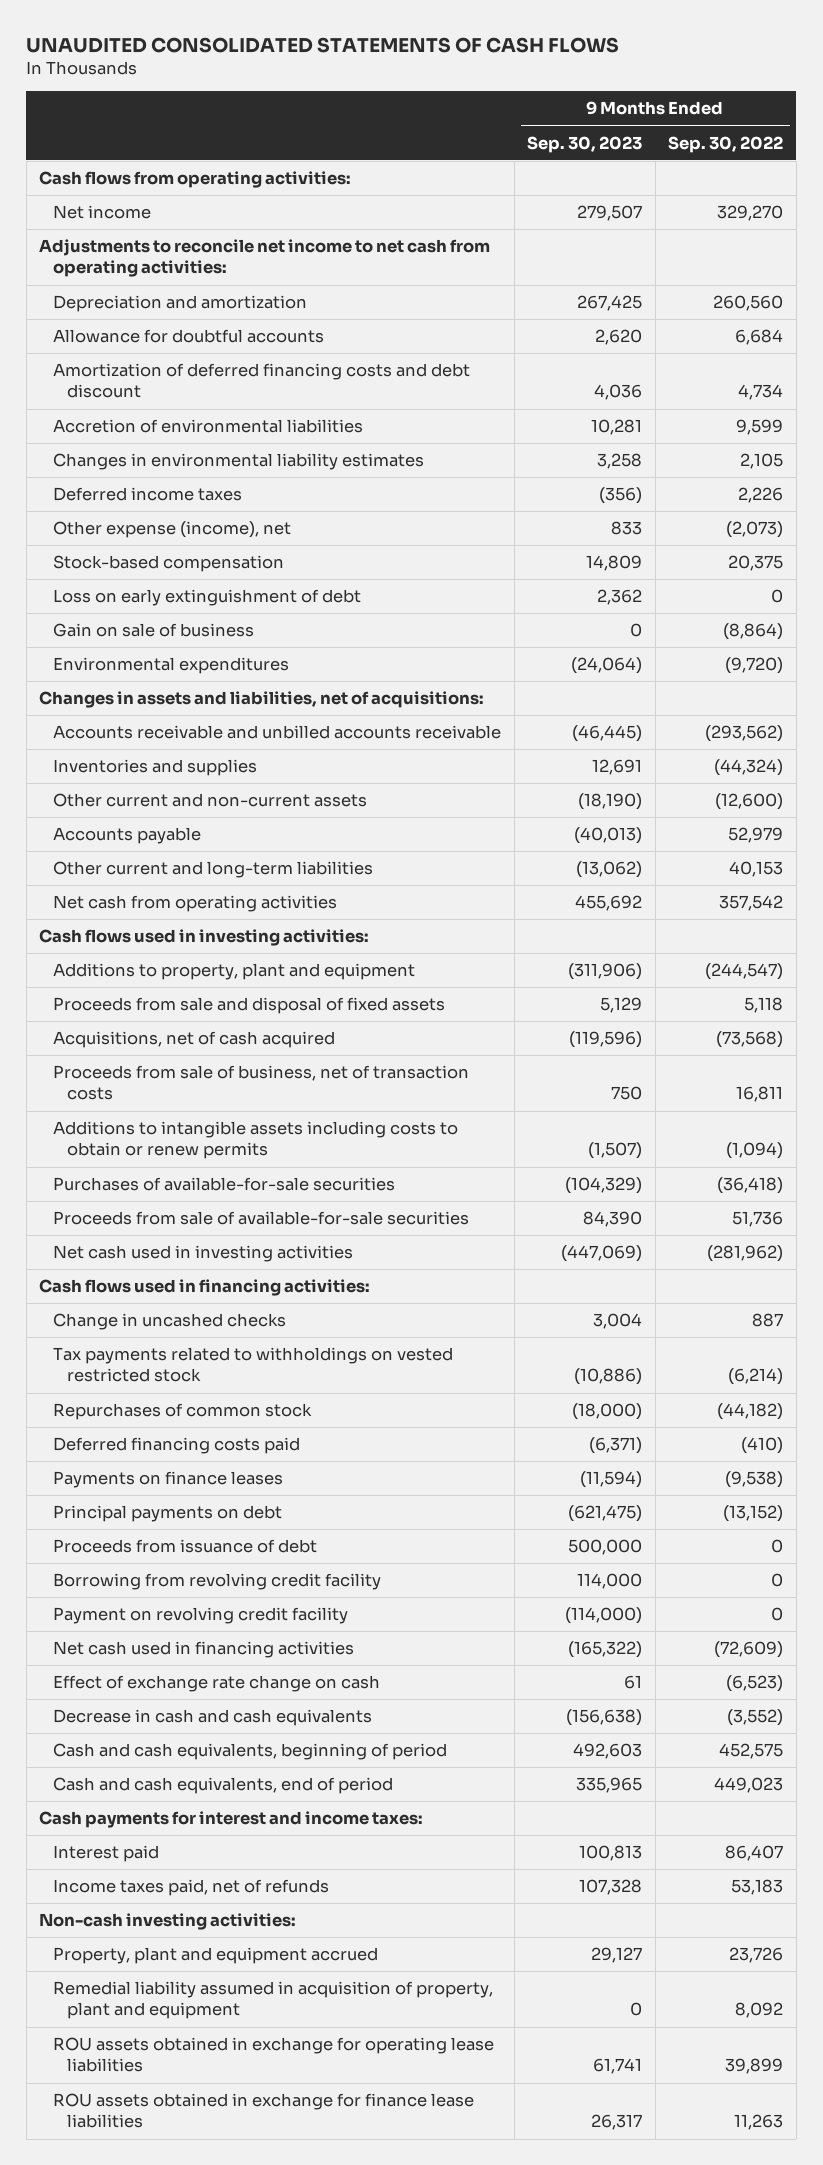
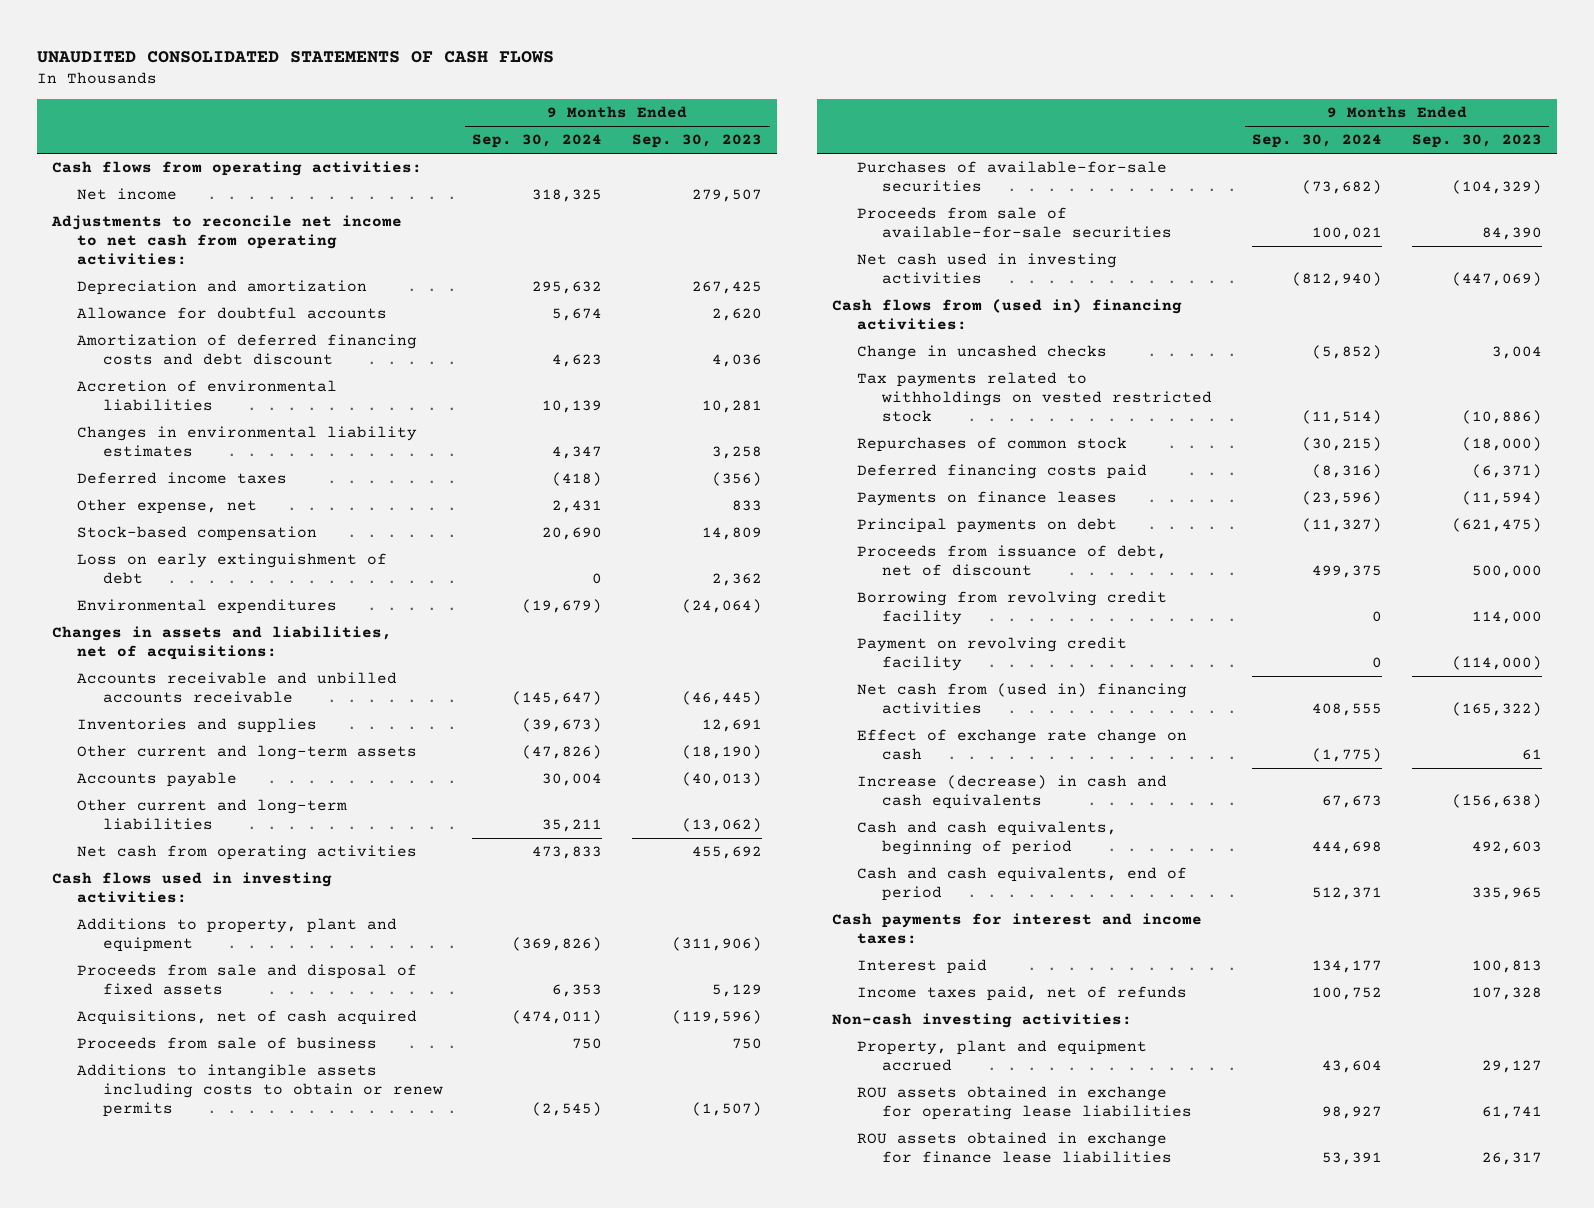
- | 9 Months Ended Sep. 30, 2023 | 9 Months Ended Sep. 30, 2022
+ | 9 Months Ended Sep. 30, 2024 | 9 Months Ended Sep. 30, 2023
- Other expense (income), net | 833 | (2,073)
+ Other expense, net | 2,431 | 833
- Gain on sale of business | 0 | (8,864)
- Other current and non-current assets | (18,190) | (12,600)
+ Other current and long-term assets | (47,826) | (18,190)
- Proceeds from sale of business, net of transaction costs | 750 | 16,811
+ Proceeds from sale of business | 750 | 750
- Cash flows used in financing activities:
+ Cash flows from (used in) financing activities:
- Proceeds from issuance of debt | 500,000 | 0
+ Proceeds from issuance of debt, net of discount | 499,375 | 500,000
- Net cash used in financing activities | (165,322) | (72,609)
+ Net cash from (used in) financing activities | 408,555 | (165,322)
- Decrease in cash and cash equivalents | (156,638) | (3,552)
+ Increase (decrease) in cash and cash equivalents | 67,673 | (156,638)
- Remedial liability assumed in acquisition of property, plant and equipment | 0 | 8,092

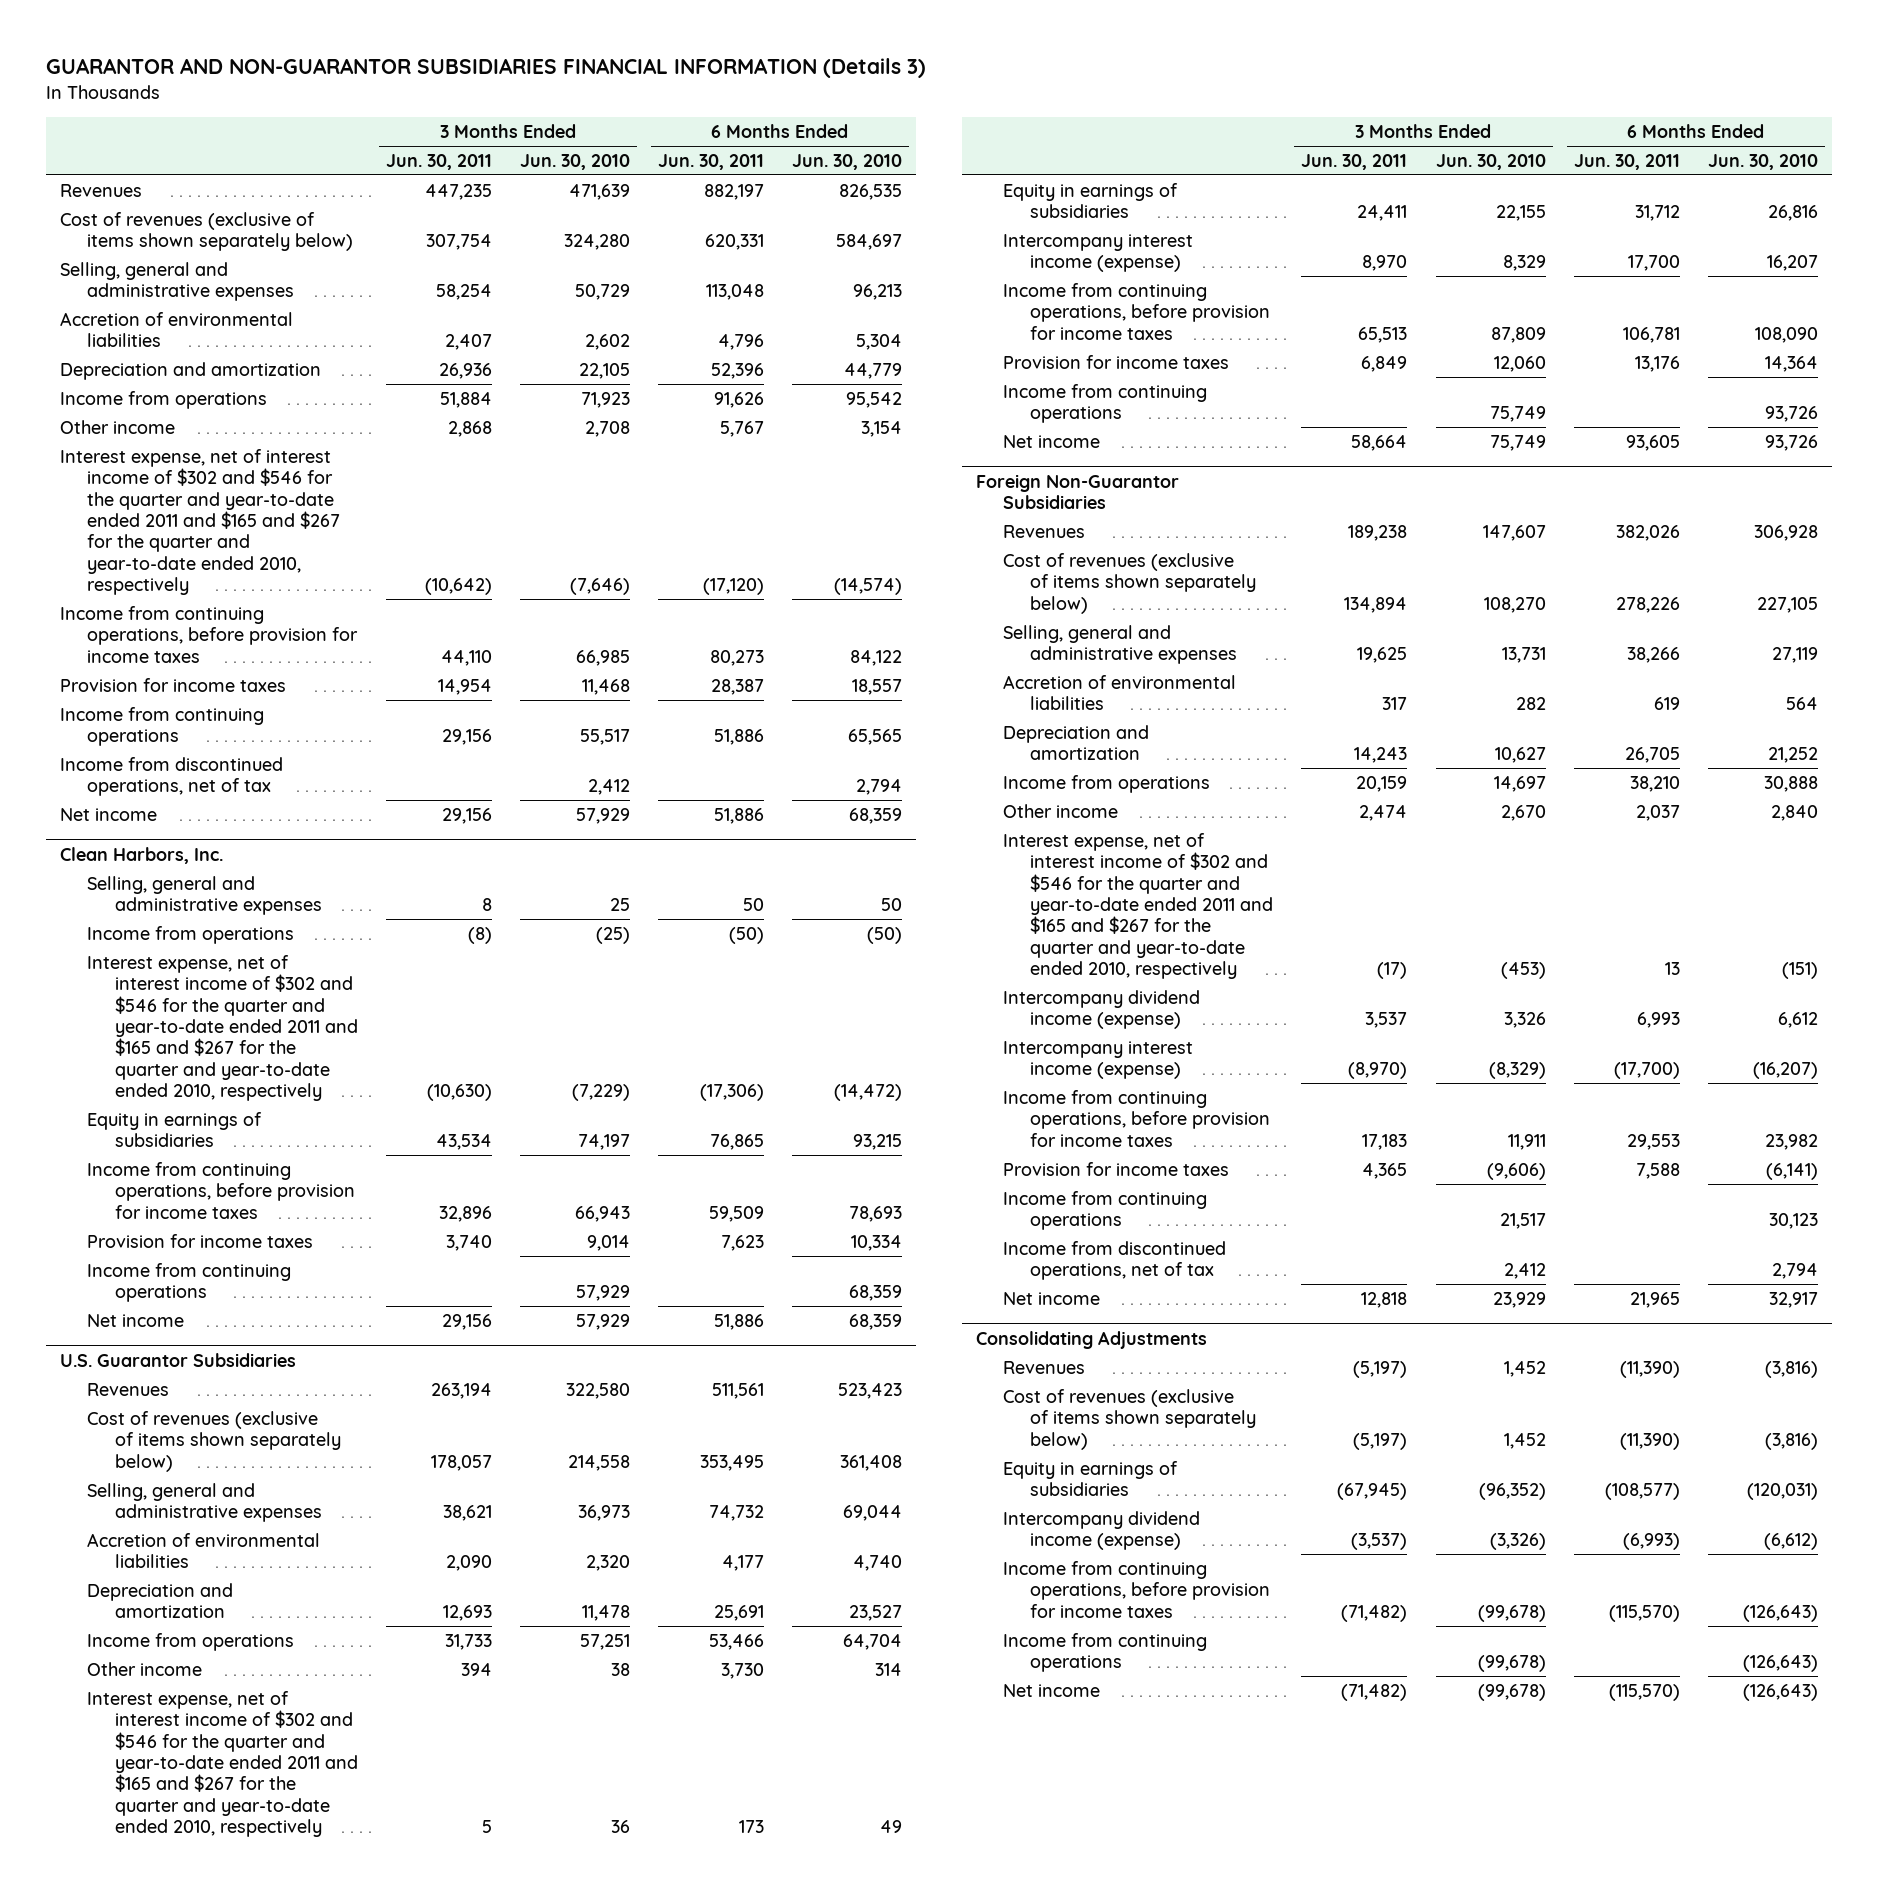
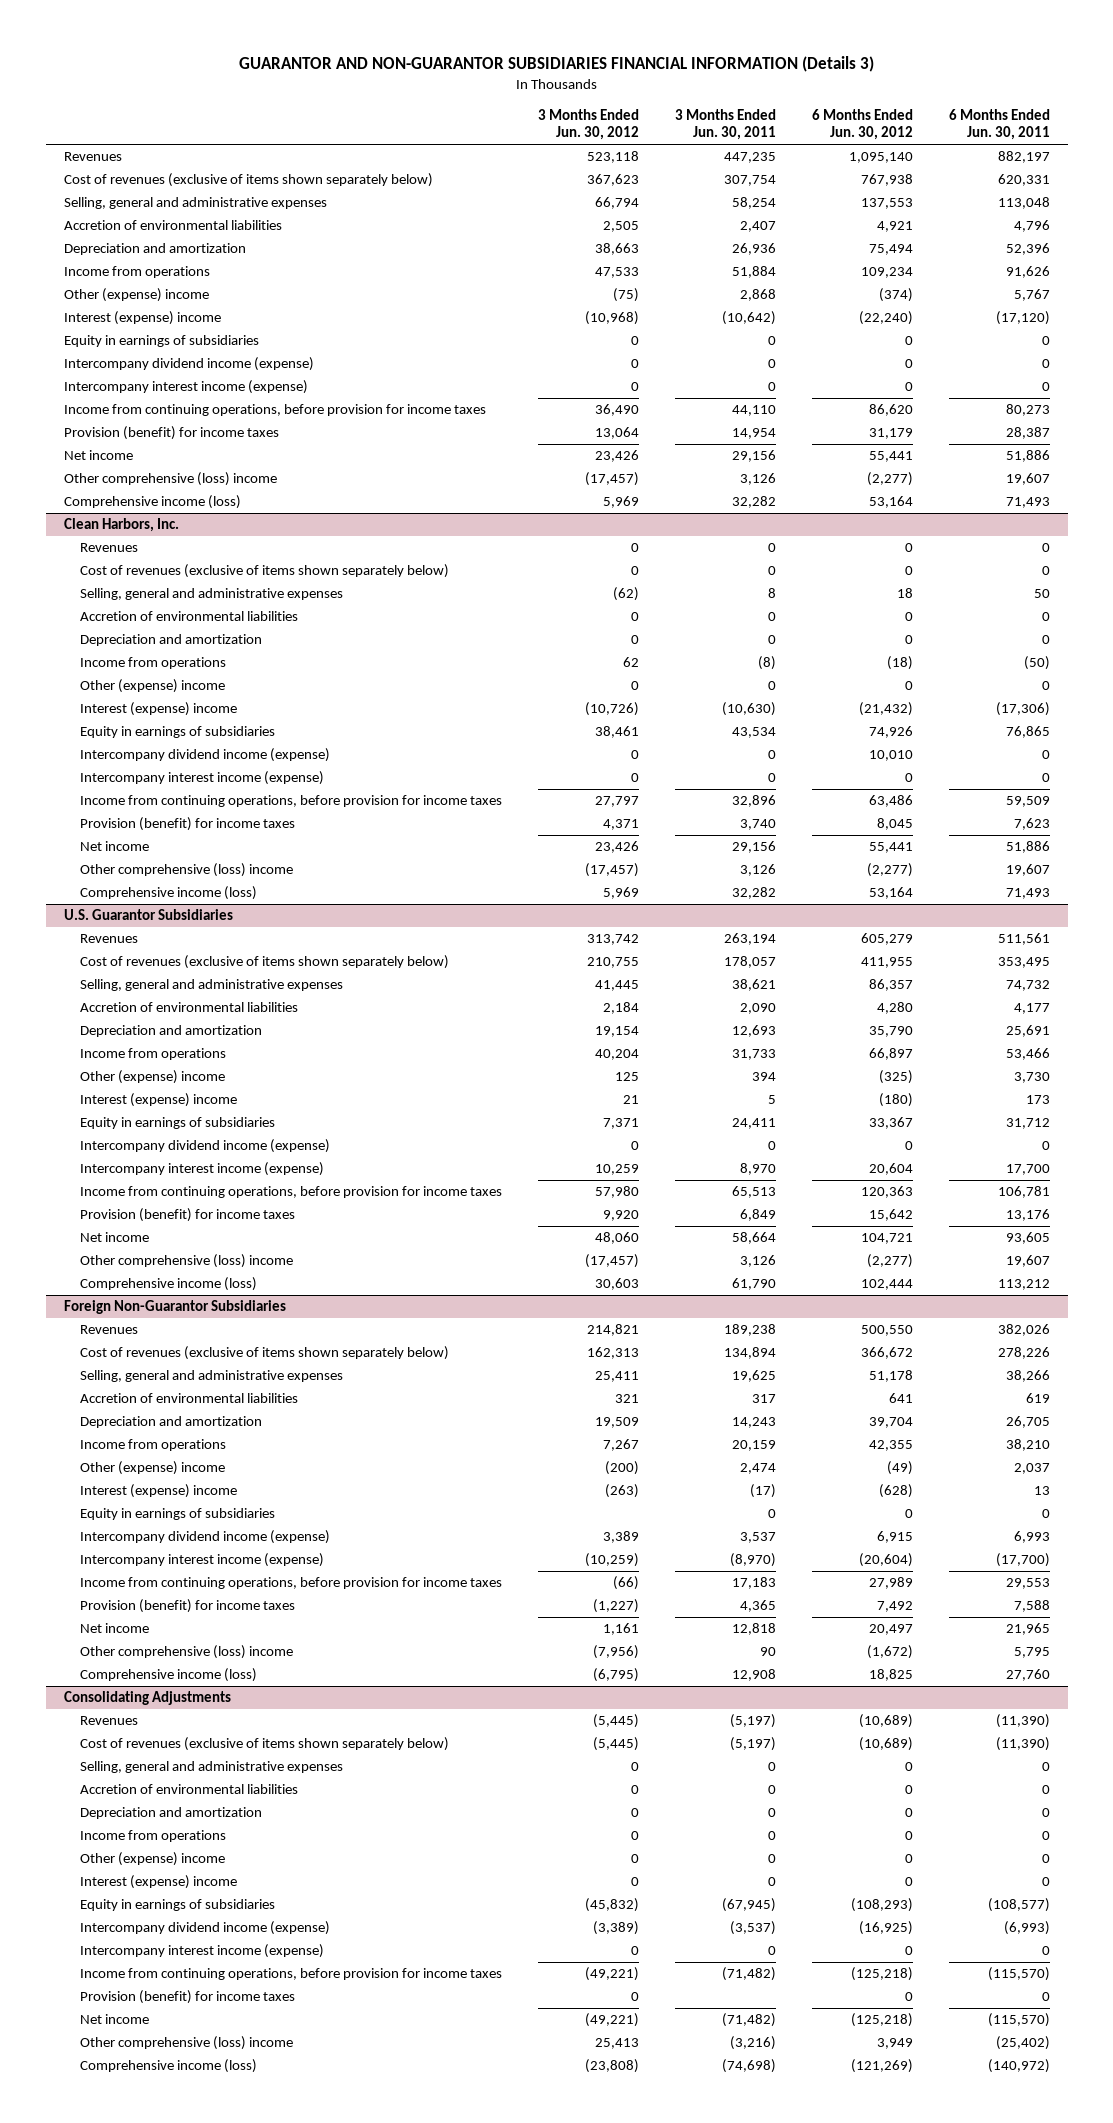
- | 3 Months Ended Jun. 30, 2011 | 3 Months Ended Jun. 30, 2010 | 6 Months Ended Jun. 30, 2011 | 6 Months Ended Jun. 30, 2010
+ | 3 Months Ended Jun. 30, 2012 | 3 Months Ended Jun. 30, 2011 | 6 Months Ended Jun. 30, 2012 | 6 Months Ended Jun. 30, 2011
- Other income | 2,868 | 2,708 | 5,767 | 3,154
- Interest expense, net of interest income of $302 and $546 for the quarter and year-to-date ended 2011 and $165 and $267 for the quarter and year-to-date ended 2010, respectively | (10,642) | (7,646) | (17,120) | (14,574)
+ Other (expense) income | (75) | 2,868 | (374) | 5,767
+ Interest (expense) income | (10,968) | (10,642) | (22,240) | (17,120)
+ Equity in earnings of subsidiaries | 0 | 0 | 0 | 0
+ Intercompany dividend income (expense) | 0 | 0 | 0 | 0
+ Intercompany interest income (expense) | 0 | 0 | 0 | 0
- Provision for income taxes | 14,954 | 11,468 | 28,387 | 18,557
- Income from continuing operations | 29,156 | 55,517 | 51,886 | 65,565
- Income from discontinued operations, net of tax | | 2,412 | | 2,794
+ Provision (benefit) for income taxes | 13,064 | 14,954 | 31,179 | 28,387
+ Other comprehensive (loss) income | (17,457) | 3,126 | (2,277) | 19,607
+ Comprehensive income (loss) | 5,969 | 32,282 | 53,164 | 71,493
@ Clean Harbors, Inc.
+ Revenues | 0 | 0 | 0 | 0
+ Cost of revenues (exclusive of items shown separately below) | 0 | 0 | 0 | 0
+ Accretion of environmental liabilities | 0 | 0 | 0 | 0
+ Depreciation and amortization | 0 | 0 | 0 | 0
- Interest expense, net of interest income of $302 and $546 for the quarter and year-to-date ended 2011 and $165 and $267 for the quarter and year-to-date ended 2010, respectively | (10,630) | (7,229) | (17,306) | (14,472)
+ Other (expense) income | 0 | 0 | 0 | 0
+ Interest (expense) income | (10,726) | (10,630) | (21,432) | (17,306)
+ Intercompany dividend income (expense) | 0 | 0 | 10,010 | 0
+ Intercompany interest income (expense) | 0 | 0 | 0 | 0
- Provision for income taxes | 3,740 | 9,014 | 7,623 | 10,334
- Income from continuing operations | | 57,929 | | 68,359
+ Provision (benefit) for income taxes | 4,371 | 3,740 | 8,045 | 7,623
+ Other comprehensive (loss) income | (17,457) | 3,126 | (2,277) | 19,607
+ Comprehensive income (loss) | 5,969 | 32,282 | 53,164 | 71,493
@ U.S. Guarantor Subsidiaries
- Other income | 394 | 38 | 3,730 | 314
- Interest expense, net of interest income of $302 and $546 for the quarter and year-to-date ended 2011 and $165 and $267 for the quarter and year-to-date ended 2010, respectively | 5 | 36 | 173 | 49
+ Other (expense) income | 125 | 394 | (325) | 3,730
+ Interest (expense) income | 21 | 5 | (180) | 173
+ Intercompany dividend income (expense) | 0 | 0 | 0 | 0
- Provision for income taxes | 6,849 | 12,060 | 13,176 | 14,364
- Income from continuing operations | | 75,749 | | 93,726
+ Provision (benefit) for income taxes | 9,920 | 6,849 | 15,642 | 13,176
+ Other comprehensive (loss) income | (17,457) | 3,126 | (2,277) | 19,607
+ Comprehensive income (loss) | 30,603 | 61,790 | 102,444 | 113,212
@ Foreign Non-Guarantor Subsidiaries
- Other income | 2,474 | 2,670 | 2,037 | 2,840
- Interest expense, net of interest income of $302 and $546 for the quarter and year-to-date ended 2011 and $165 and $267 for the quarter and year-to-date ended 2010, respectively | (17) | (453) | 13 | (151)
+ Other (expense) income | (200) | 2,474 | (49) | 2,037
+ Interest (expense) income | (263) | (17) | (628) | 13
+ Equity in earnings of subsidiaries | | 0 | 0 | 0
- Provision for income taxes | 4,365 | (9,606) | 7,588 | (6,141)
- Income from continuing operations | | 21,517 | | 30,123
- Income from discontinued operations, net of tax | | 2,412 | | 2,794
+ Provision (benefit) for income taxes | (1,227) | 4,365 | 7,492 | 7,588
+ Other comprehensive (loss) income | (7,956) | 90 | (1,672) | 5,795
+ Comprehensive income (loss) | (6,795) | 12,908 | 18,825 | 27,760
@ Consolidating Adjustments
+ Selling, general and administrative expenses | 0 | 0 | 0 | 0
+ Accretion of environmental liabilities | 0 | 0 | 0 | 0
+ Depreciation and amortization | 0 | 0 | 0 | 0
+ Income from operations | 0 | 0 | 0 | 0
+ Other (expense) income | 0 | 0 | 0 | 0
+ Interest (expense) income | 0 | 0 | 0 | 0
+ Intercompany interest income (expense) | 0 | 0 | 0 | 0
- Income from continuing operations | | (99,678) | | (126,643)
+ Provision (benefit) for income taxes | 0 | | 0 | 0
+ Other comprehensive (loss) income | 25,413 | (3,216) | 3,949 | (25,402)
+ Comprehensive income (loss) | (23,808) | (74,698) | (121,269) | (140,972)

